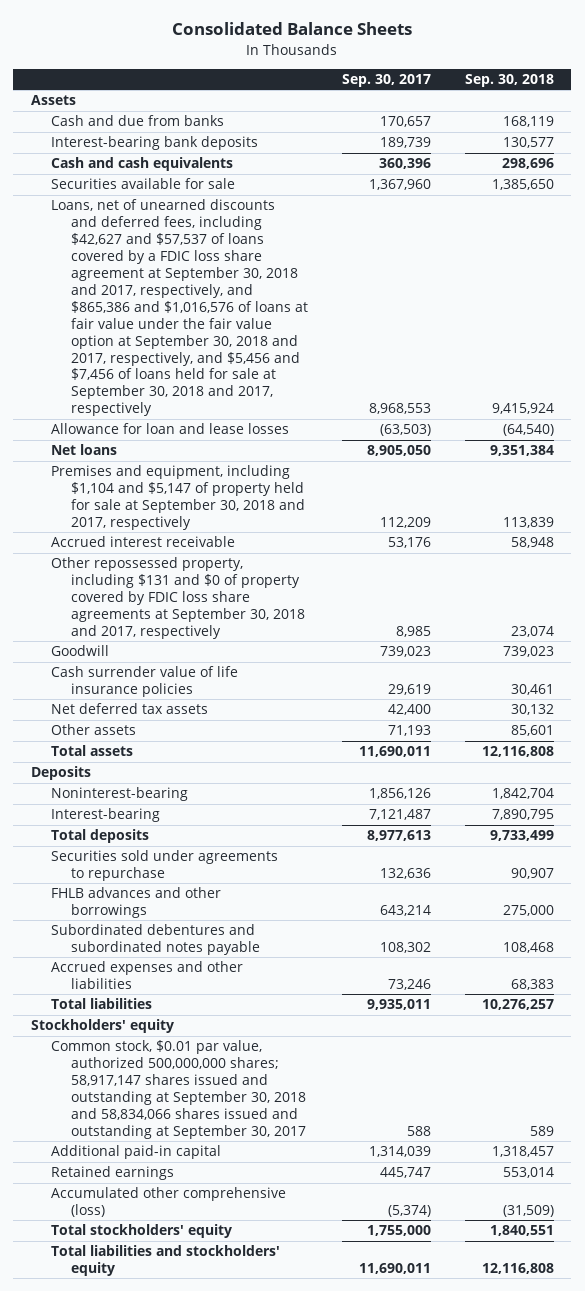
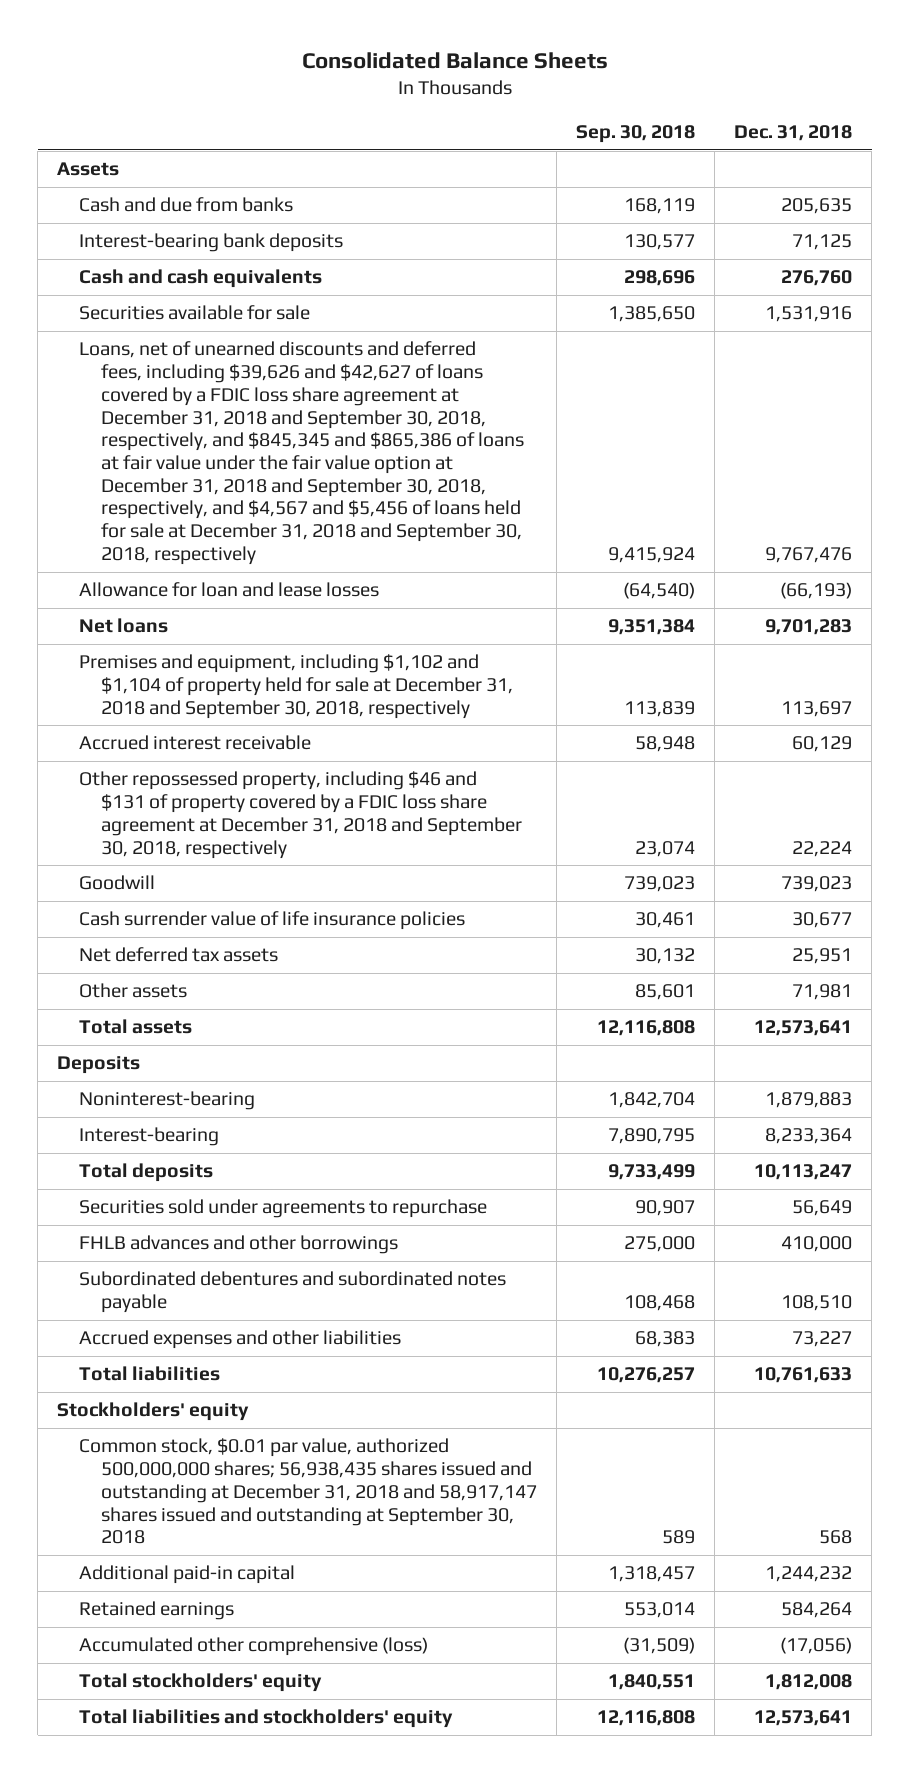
- | Sep. 30, 2017 | Sep. 30, 2018
+ | Sep. 30, 2018 | Dec. 31, 2018
- Loans, net of unearned discounts and deferred fees, including $42,627 and $57,537 of loans covered by a FDIC loss share agreement at September 30, 2018 and 2017, respectively, and $865,386 and $1,016,576 of loans at fair value under the fair value option at September 30, 2018 and 2017, respectively, and $5,456 and $7,456 of loans held for sale at September 30, 2018 and 2017, respectively | 8,968,553 | 9,415,924
+ Loans, net of unearned discounts and deferred fees, including $39,626 and $42,627 of loans covered by a FDIC loss share agreement at December 31, 2018 and September 30, 2018, respectively, and $845,345 and $865,386 of loans at fair value under the fair value option at December 31, 2018 and September 30, 2018, respectively, and $4,567 and $5,456 of loans held for sale at December 31, 2018 and September 30, 2018, respectively | 9,415,924 | 9,767,476
- Premises and equipment, including $1,104 and $5,147 of property held for sale at September 30, 2018 and 2017, respectively | 112,209 | 113,839
+ Premises and equipment, including $1,102 and $1,104 of property held for sale at December 31, 2018 and September 30, 2018, respectively | 113,839 | 113,697
- Other repossessed property, including $131 and $0 of property covered by FDIC loss share agreements at September 30, 2018 and 2017, respectively | 8,985 | 23,074
+ Other repossessed property, including $46 and $131 of property covered by a FDIC loss share agreement at December 31, 2018 and September 30, 2018, respectively | 23,074 | 22,224
- Common stock, $0.01 par value, authorized 500,000,000 shares; 58,917,147 shares issued and outstanding at September 30, 2018 and 58,834,066 shares issued and outstanding at September 30, 2017 | 588 | 589
+ Common stock, $0.01 par value, authorized 500,000,000 shares; 56,938,435 shares issued and outstanding at December 31, 2018 and 58,917,147 shares issued and outstanding at September 30, 2018 | 589 | 568

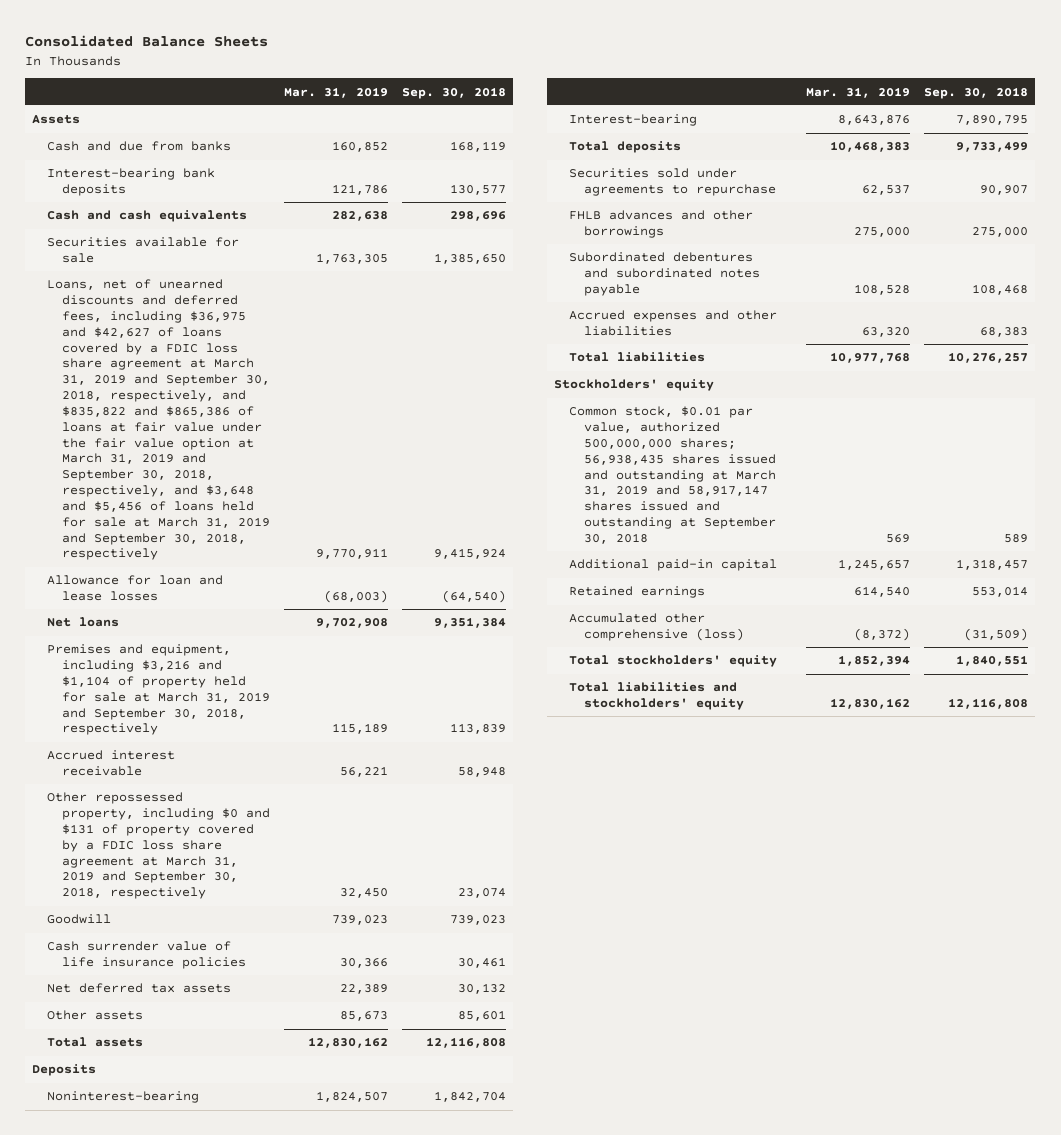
- | Sep. 30, 2018 | Dec. 31, 2018
+ | Mar. 31, 2019 | Sep. 30, 2018
- Loans, net of unearned discounts and deferred fees, including $39,626 and $42,627 of loans covered by a FDIC loss share agreement at December 31, 2018 and September 30, 2018, respectively, and $845,345 and $865,386 of loans at fair value under the fair value option at December 31, 2018 and September 30, 2018, respectively, and $4,567 and $5,456 of loans held for sale at December 31, 2018 and September 30, 2018, respectively | 9,415,924 | 9,767,476
+ Loans, net of unearned discounts and deferred fees, including $36,975 and $42,627 of loans covered by a FDIC loss share agreement at March 31, 2019 and September 30, 2018, respectively, and $835,822 and $865,386 of loans at fair value under the fair value option at March 31, 2019 and September 30, 2018, respectively, and $3,648 and $5,456 of loans held for sale at March 31, 2019 and September 30, 2018, respectively | 9,770,911 | 9,415,924
- Premises and equipment, including $1,102 and $1,104 of property held for sale at December 31, 2018 and September 30, 2018, respectively | 113,839 | 113,697
+ Premises and equipment, including $3,216 and $1,104 of property held for sale at March 31, 2019 and September 30, 2018, respectively | 115,189 | 113,839
- Other repossessed property, including $46 and $131 of property covered by a FDIC loss share agreement at December 31, 2018 and September 30, 2018, respectively | 23,074 | 22,224
+ Other repossessed property, including $0 and $131 of property covered by a FDIC loss share agreement at March 31, 2019 and September 30, 2018, respectively | 32,450 | 23,074
- Common stock, $0.01 par value, authorized 500,000,000 shares; 56,938,435 shares issued and outstanding at December 31, 2018 and 58,917,147 shares issued and outstanding at September 30, 2018 | 589 | 568
+ Common stock, $0.01 par value, authorized 500,000,000 shares; 56,938,435 shares issued and outstanding at March 31, 2019 and 58,917,147 shares issued and outstanding at September 30, 2018 | 569 | 589

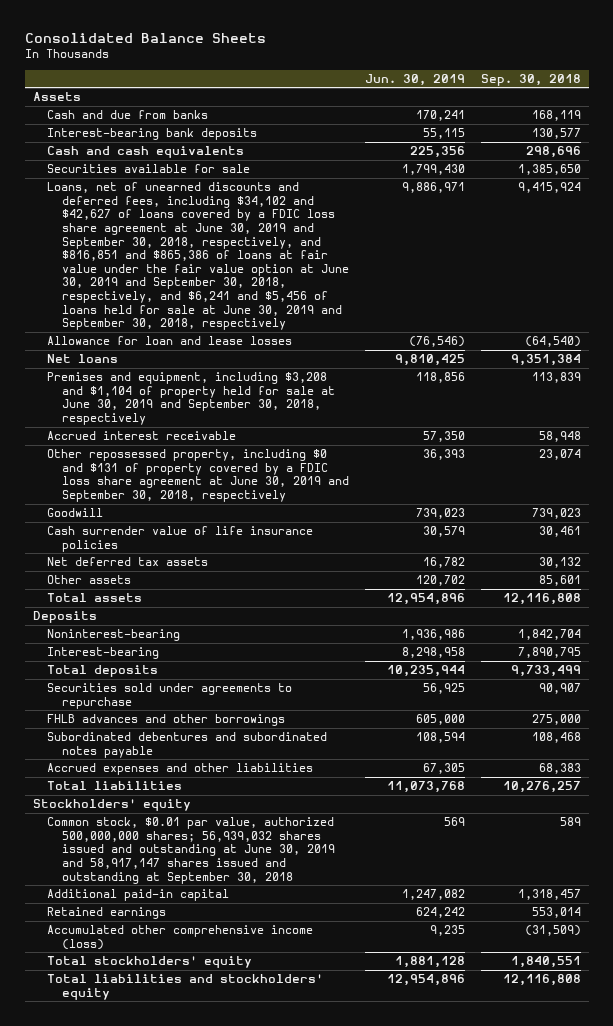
- | Mar. 31, 2019 | Sep. 30, 2018
+ | Jun. 30, 2019 | Sep. 30, 2018
- Loans, net of unearned discounts and deferred fees, including $36,975 and $42,627 of loans covered by a FDIC loss share agreement at March 31, 2019 and September 30, 2018, respectively, and $835,822 and $865,386 of loans at fair value under the fair value option at March 31, 2019 and September 30, 2018, respectively, and $3,648 and $5,456 of loans held for sale at March 31, 2019 and September 30, 2018, respectively | 9,770,911 | 9,415,924
+ Loans, net of unearned discounts and deferred fees, including $34,102 and $42,627 of loans covered by a FDIC loss share agreement at June 30, 2019 and September 30, 2018, respectively, and $816,851 and $865,386 of loans at fair value under the fair value option at June 30, 2019 and September 30, 2018, respectively, and $6,241 and $5,456 of loans held for sale at June 30, 2019 and September 30, 2018, respectively | 9,886,971 | 9,415,924
- Premises and equipment, including $3,216 and $1,104 of property held for sale at March 31, 2019 and September 30, 2018, respectively | 115,189 | 113,839
+ Premises and equipment, including $3,208 and $1,104 of property held for sale at June 30, 2019 and September 30, 2018, respectively | 118,856 | 113,839
- Other repossessed property, including $0 and $131 of property covered by a FDIC loss share agreement at March 31, 2019 and September 30, 2018, respectively | 32,450 | 23,074
+ Other repossessed property, including $0 and $131 of property covered by a FDIC loss share agreement at June 30, 2019 and September 30, 2018, respectively | 36,393 | 23,074
- Common stock, $0.01 par value, authorized 500,000,000 shares; 56,938,435 shares issued and outstanding at March 31, 2019 and 58,917,147 shares issued and outstanding at September 30, 2018 | 569 | 589
+ Common stock, $0.01 par value, authorized 500,000,000 shares; 56,939,032 shares issued and outstanding at June 30, 2019 and 58,917,147 shares issued and outstanding at September 30, 2018 | 569 | 589
- Accumulated other comprehensive (loss) | (8,372) | (31,509)
+ Accumulated other comprehensive income (loss) | 9,235 | (31,509)

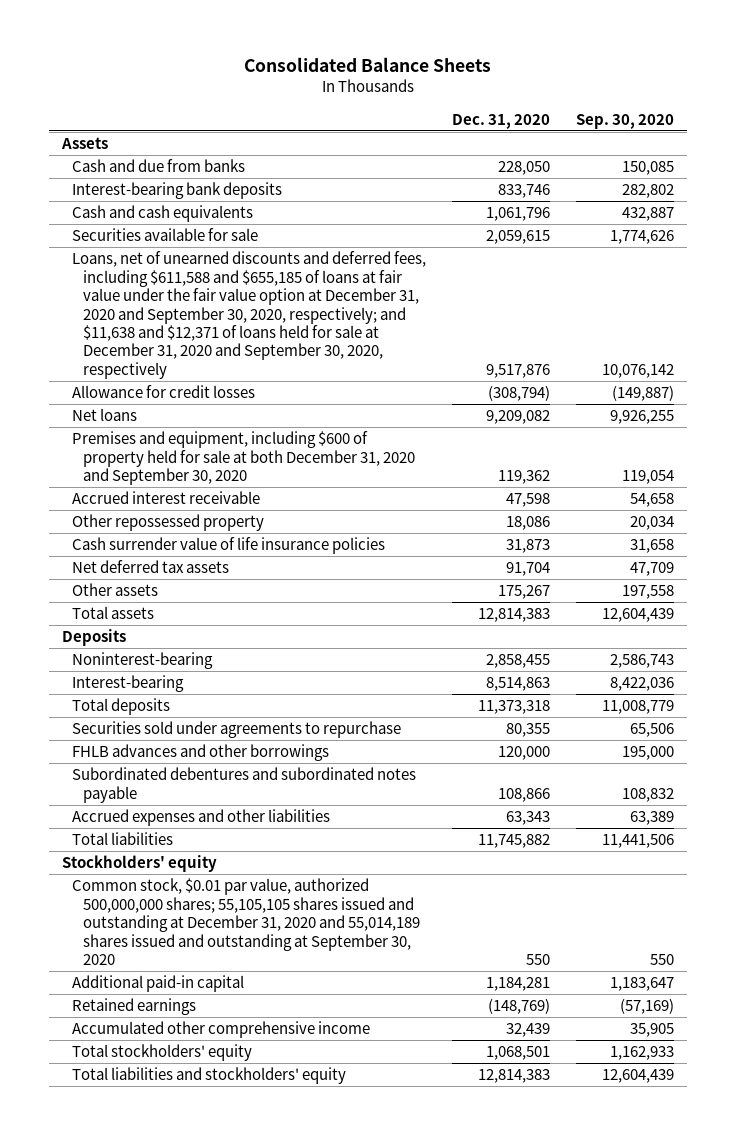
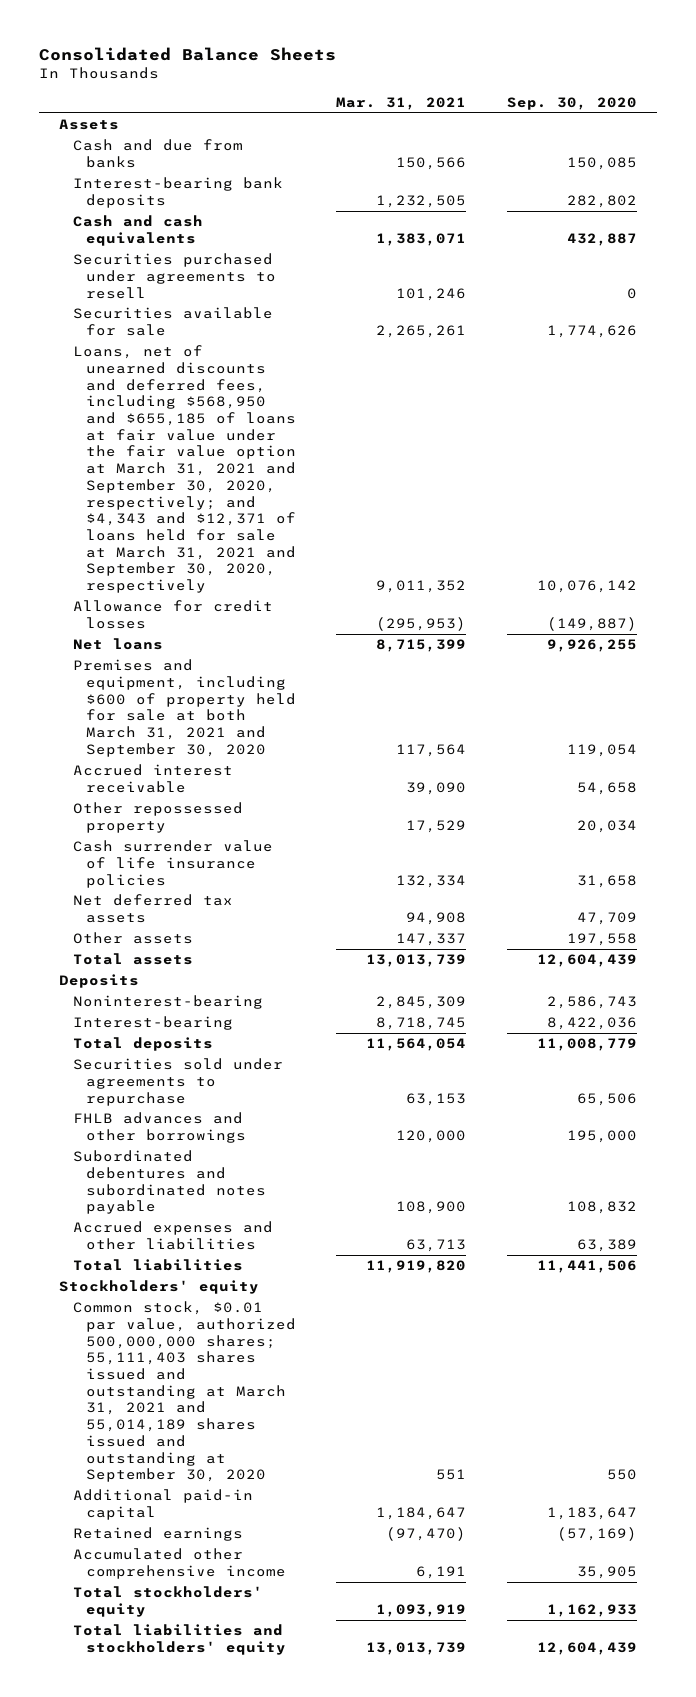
- | Dec. 31, 2020 | Sep. 30, 2020
+ | Mar. 31, 2021 | Sep. 30, 2020
+ Securities purchased under agreements to resell | 101,246 | 0
- Loans, net of unearned discounts and deferred fees, including $611,588 and $655,185 of loans at fair value under the fair value option at December 31, 2020 and September 30, 2020, respectively; and $11,638 and $12,371 of loans held for sale at December 31, 2020 and September 30, 2020, respectively | 9,517,876 | 10,076,142
+ Loans, net of unearned discounts and deferred fees, including $568,950 and $655,185 of loans at fair value under the fair value option at March 31, 2021 and September 30, 2020, respectively; and $4,343 and $12,371 of loans held for sale at March 31, 2021 and September 30, 2020, respectively | 9,011,352 | 10,076,142
- Premises and equipment, including $600 of property held for sale at both December 31, 2020 and September 30, 2020 | 119,362 | 119,054
+ Premises and equipment, including $600 of property held for sale at both March 31, 2021 and September 30, 2020 | 117,564 | 119,054
- Common stock, $0.01 par value, authorized 500,000,000 shares; 55,105,105 shares issued and outstanding at December 31, 2020 and 55,014,189 shares issued and outstanding at September 30, 2020 | 550 | 550
+ Common stock, $0.01 par value, authorized 500,000,000 shares; 55,111,403 shares issued and outstanding at March 31, 2021 and 55,014,189 shares issued and outstanding at September 30, 2020 | 551 | 550

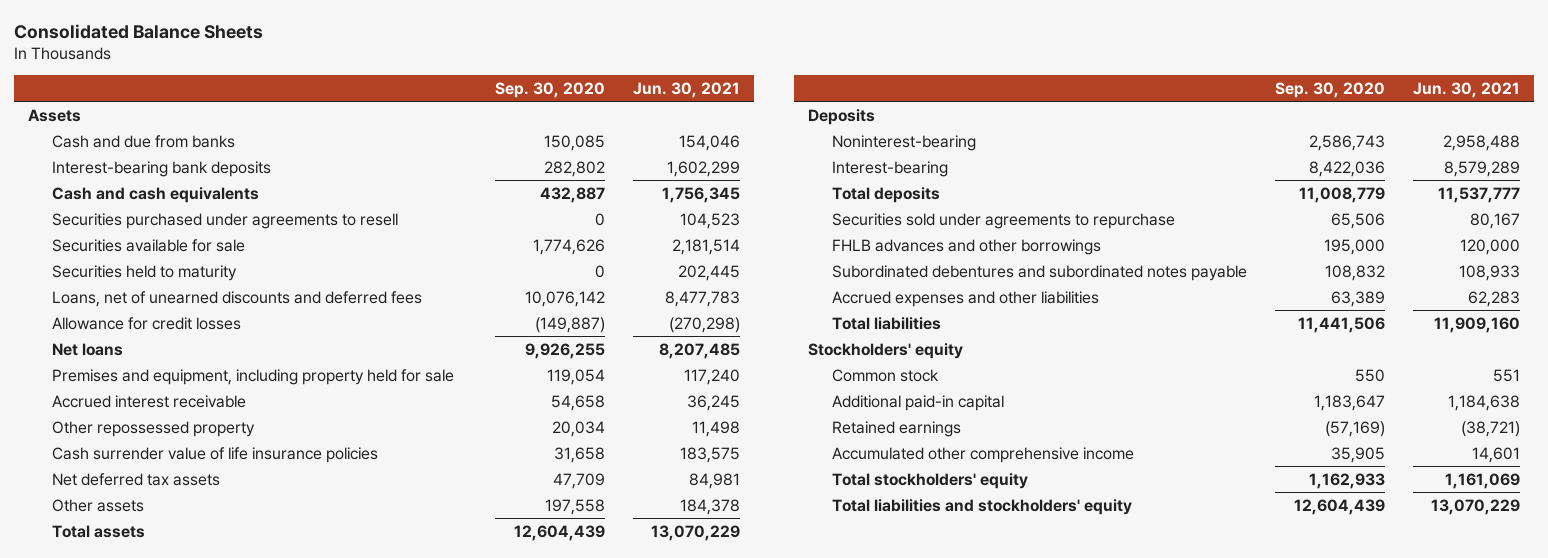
- | Mar. 31, 2021 | Sep. 30, 2020
+ | Sep. 30, 2020 | Jun. 30, 2021
- Loans, net of unearned discounts and deferred fees, including $568,950 and $655,185 of loans at fair value under the fair value option at March 31, 2021 and September 30, 2020, respectively; and $4,343 and $12,371 of loans held for sale at March 31, 2021 and September 30, 2020, respectively | 9,011,352 | 10,076,142
+ Securities held to maturity | 0 | 202,445
+ Loans, net of unearned discounts and deferred fees | 10,076,142 | 8,477,783
- Premises and equipment, including $600 of property held for sale at both March 31, 2021 and September 30, 2020 | 117,564 | 119,054
+ Premises and equipment, including property held for sale | 119,054 | 117,240
- Common stock, $0.01 par value, authorized 500,000,000 shares; 55,111,403 shares issued and outstanding at March 31, 2021 and 55,014,189 shares issued and outstanding at September 30, 2020 | 551 | 550
+ Common stock | 550 | 551

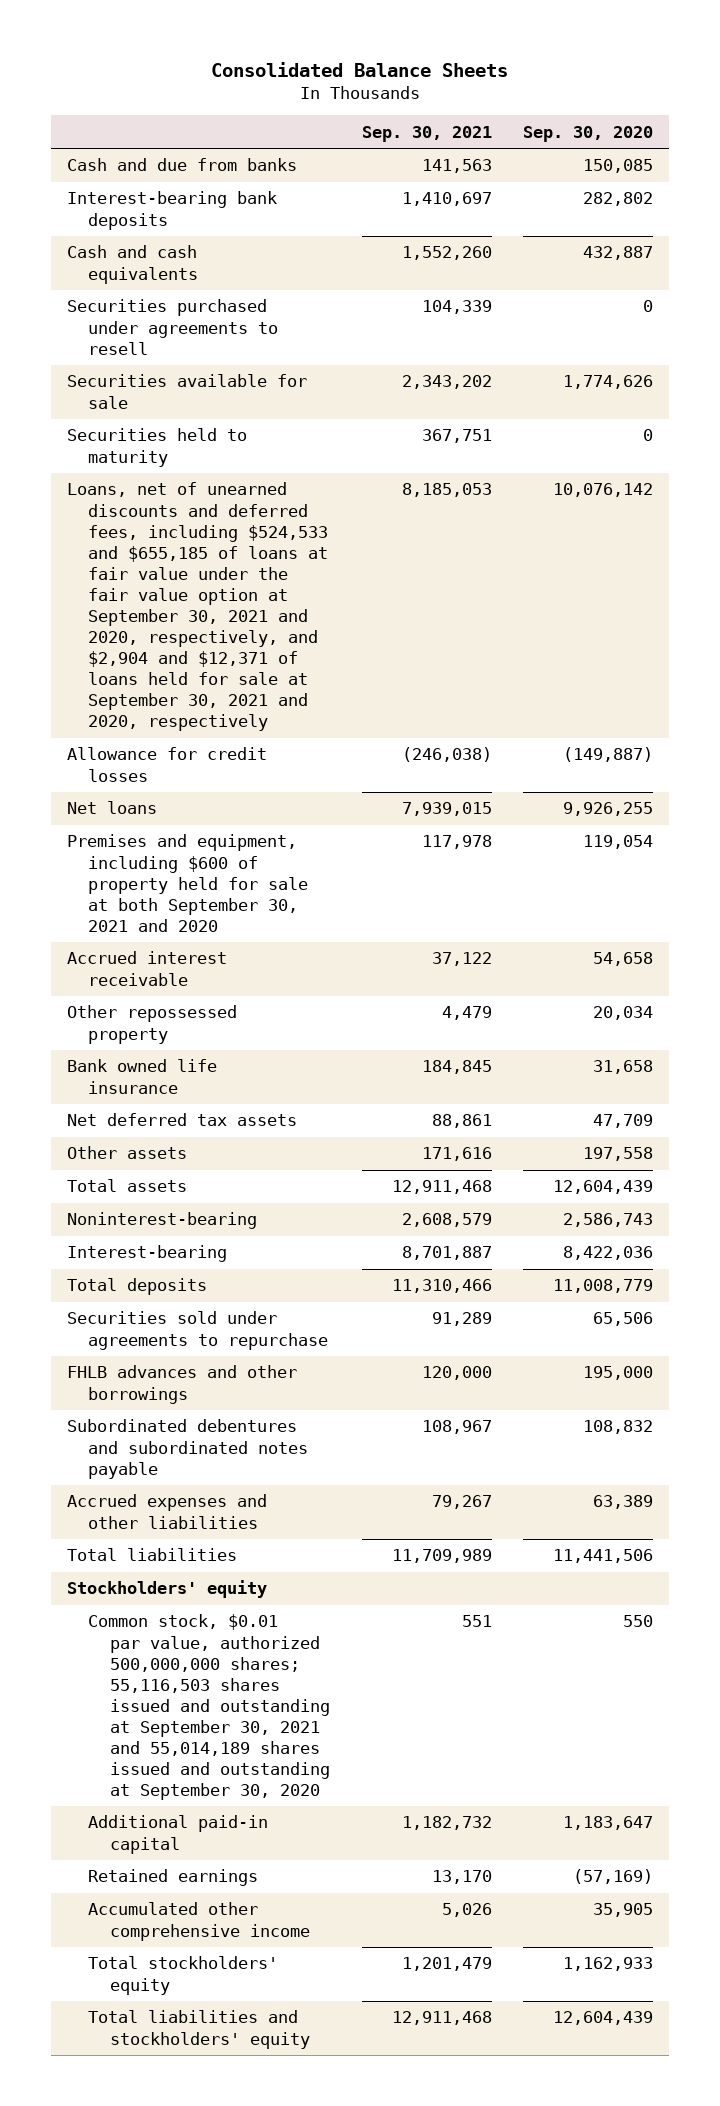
- | Sep. 30, 2020 | Jun. 30, 2021
+ | Sep. 30, 2021 | Sep. 30, 2020
- Assets
- Loans, net of unearned discounts and deferred fees | 10,076,142 | 8,477,783
+ Loans, net of unearned discounts and deferred fees, including $524,533 and $655,185 of loans at fair value under the fair value option at September 30, 2021 and 2020, respectively, and $2,904 and $12,371 of loans held for sale at September 30, 2021 and 2020, respectively | 8,185,053 | 10,076,142
- Premises and equipment, including property held for sale | 119,054 | 117,240
+ Premises and equipment, including $600 of property held for sale at both September 30, 2021 and 2020 | 117,978 | 119,054
- Cash surrender value of life insurance policies | 31,658 | 183,575
+ Bank owned life insurance | 184,845 | 31,658
- Deposits
- Common stock | 550 | 551
+ Common stock, $0.01 par value, authorized 500,000,000 shares; 55,116,503 shares issued and outstanding at September 30, 2021 and 55,014,189 shares issued and outstanding at September 30, 2020 | 551 | 550

